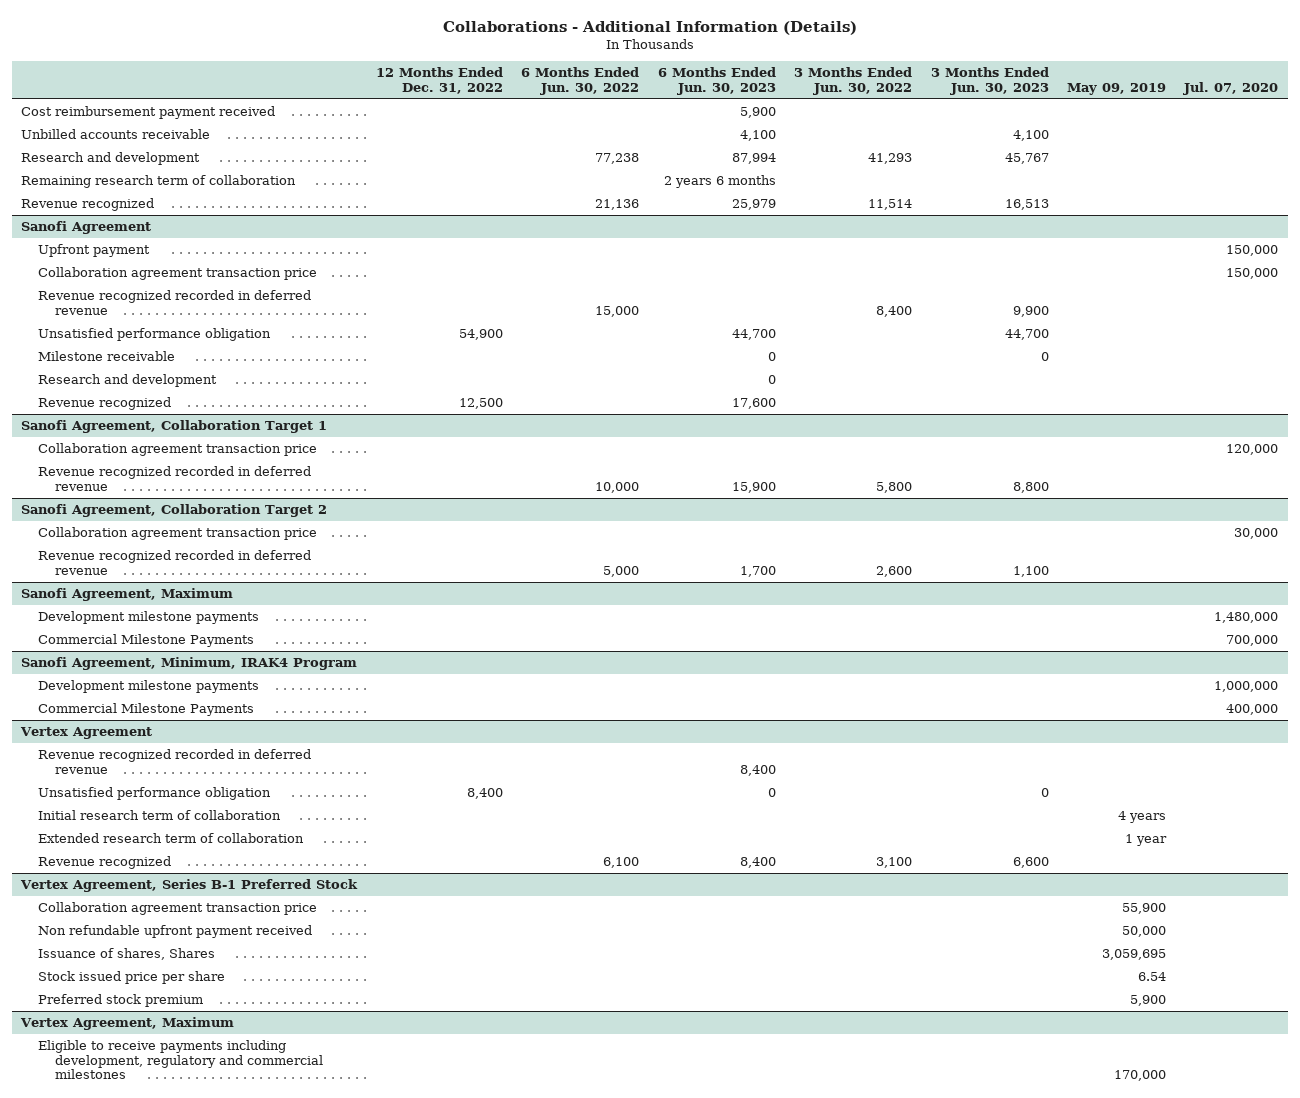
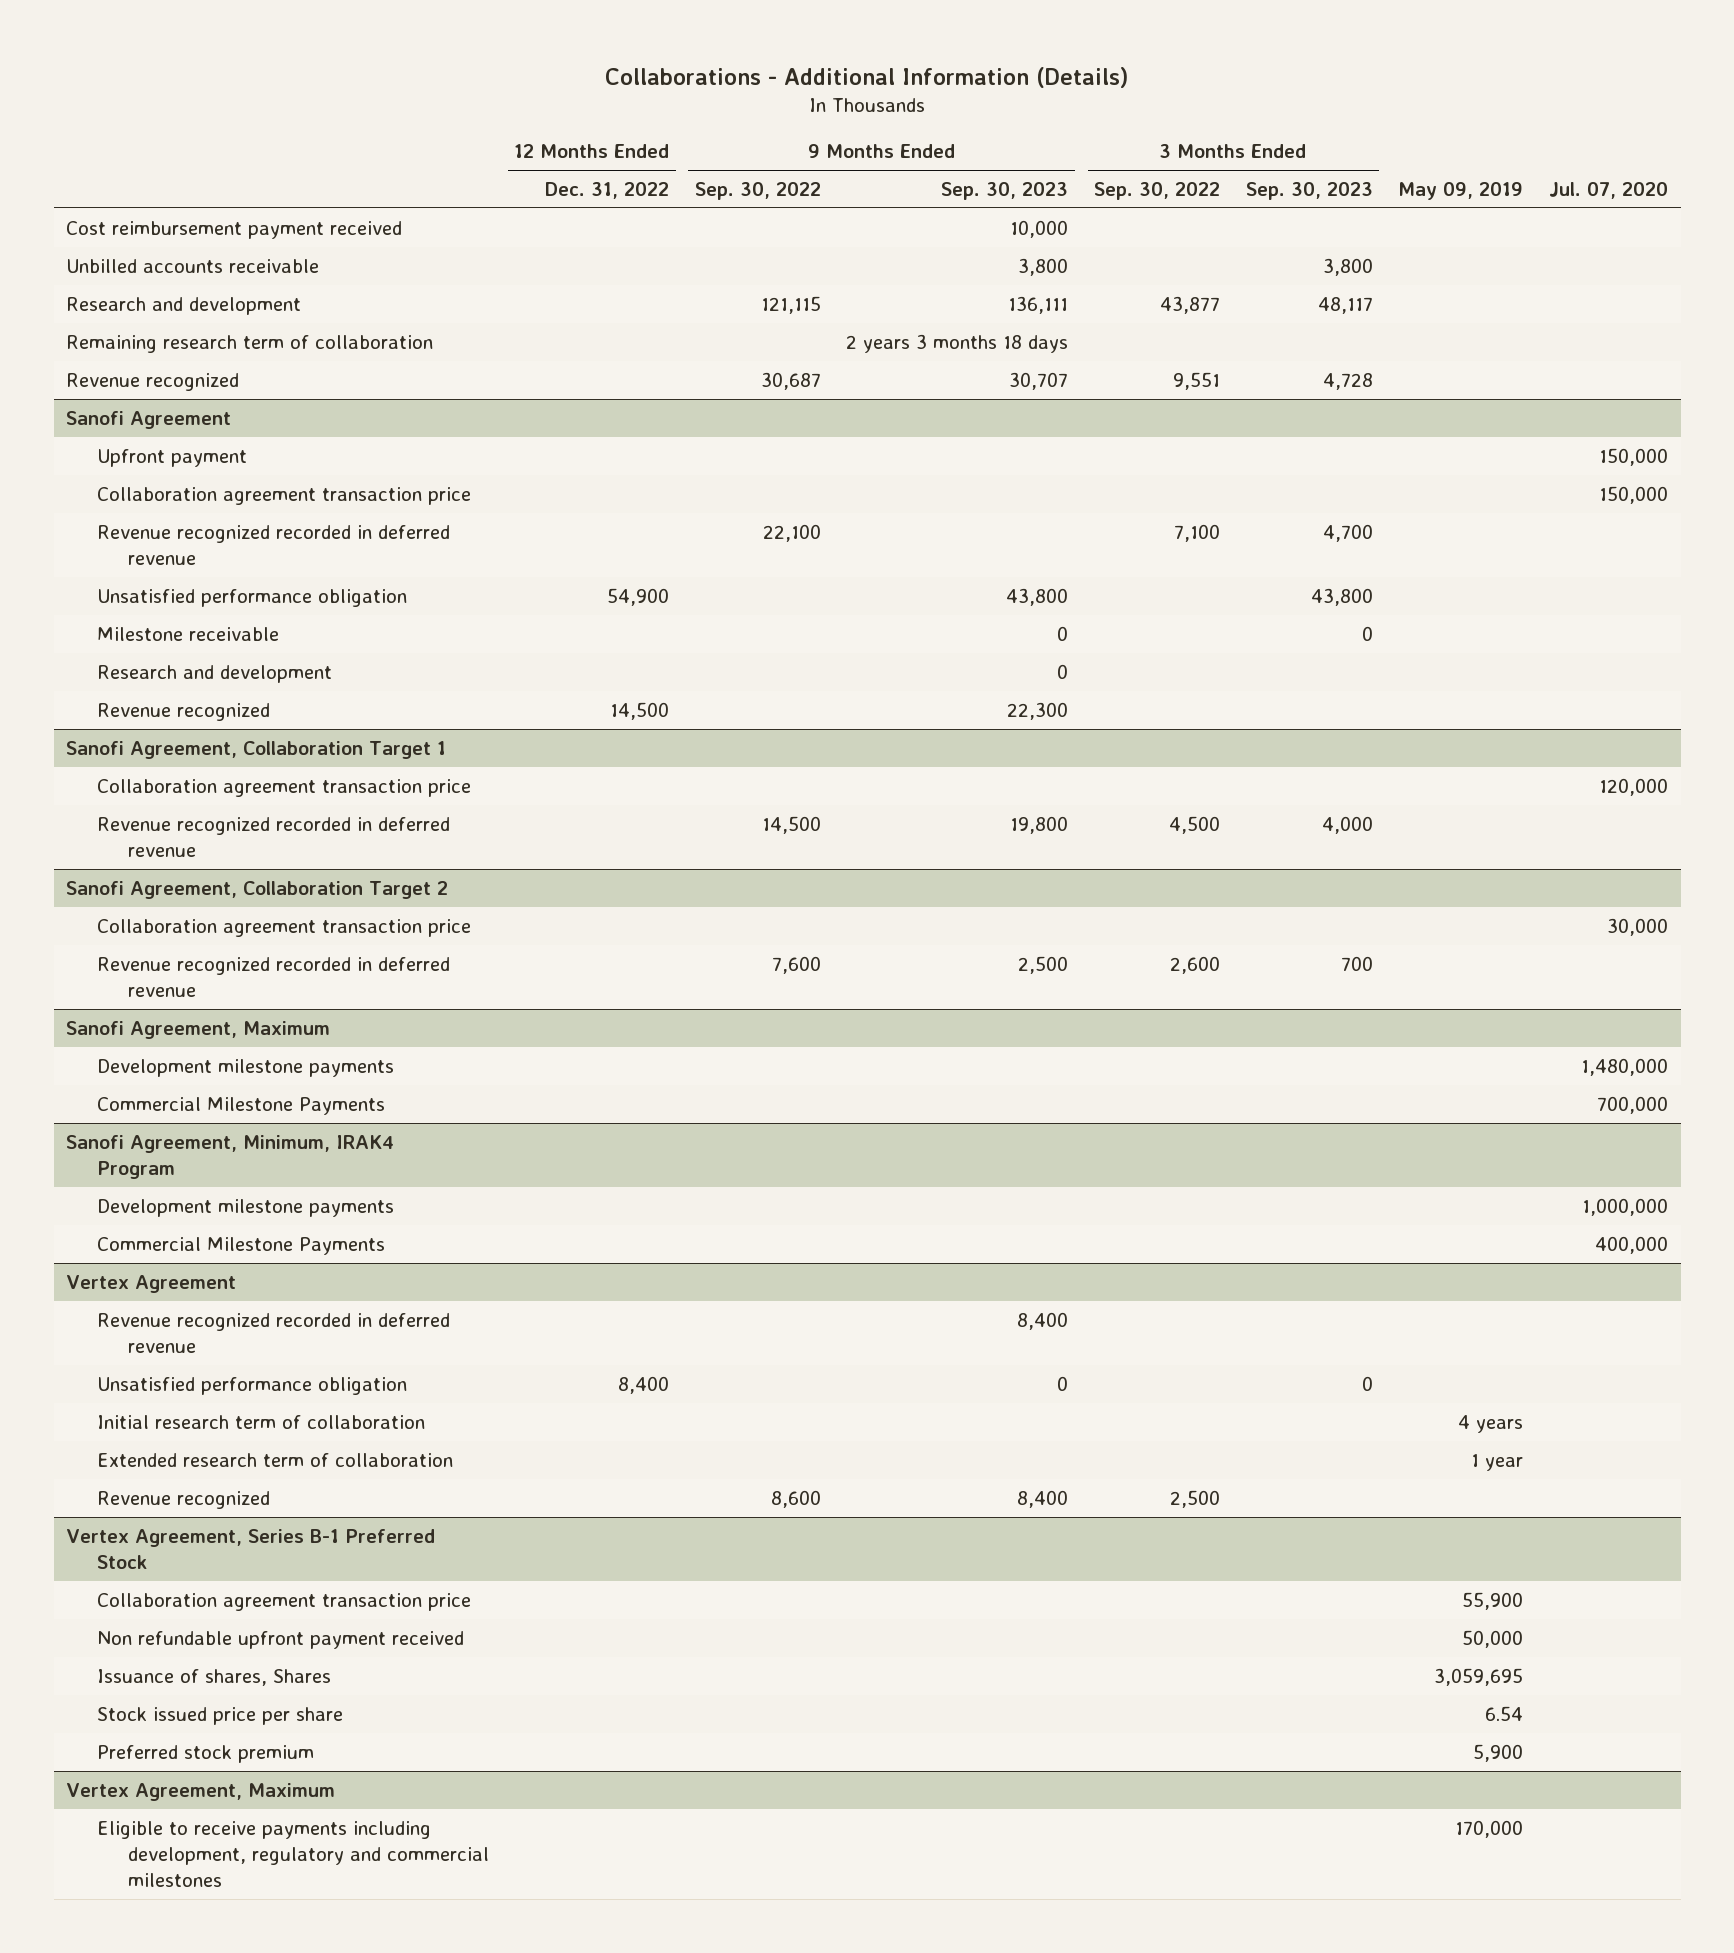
- | 12 Months Ended Dec. 31, 2022 | 6 Months Ended Jun. 30, 2022 | 6 Months Ended Jun. 30, 2023 | 3 Months Ended Jun. 30, 2022 | 3 Months Ended Jun. 30, 2023 | May 09, 2019 | Jul. 07, 2020
+ | 12 Months Ended Dec. 31, 2022 | 9 Months Ended Sep. 30, 2022 | 9 Months Ended Sep. 30, 2023 | 3 Months Ended Sep. 30, 2022 | 3 Months Ended Sep. 30, 2023 | May 09, 2019 | Jul. 07, 2020
@ Sanofi Agreement
- Revenue recognized | 12,500 | | 17,600 | | | |
+ Revenue recognized | 14,500 | | 22,300 | | | |

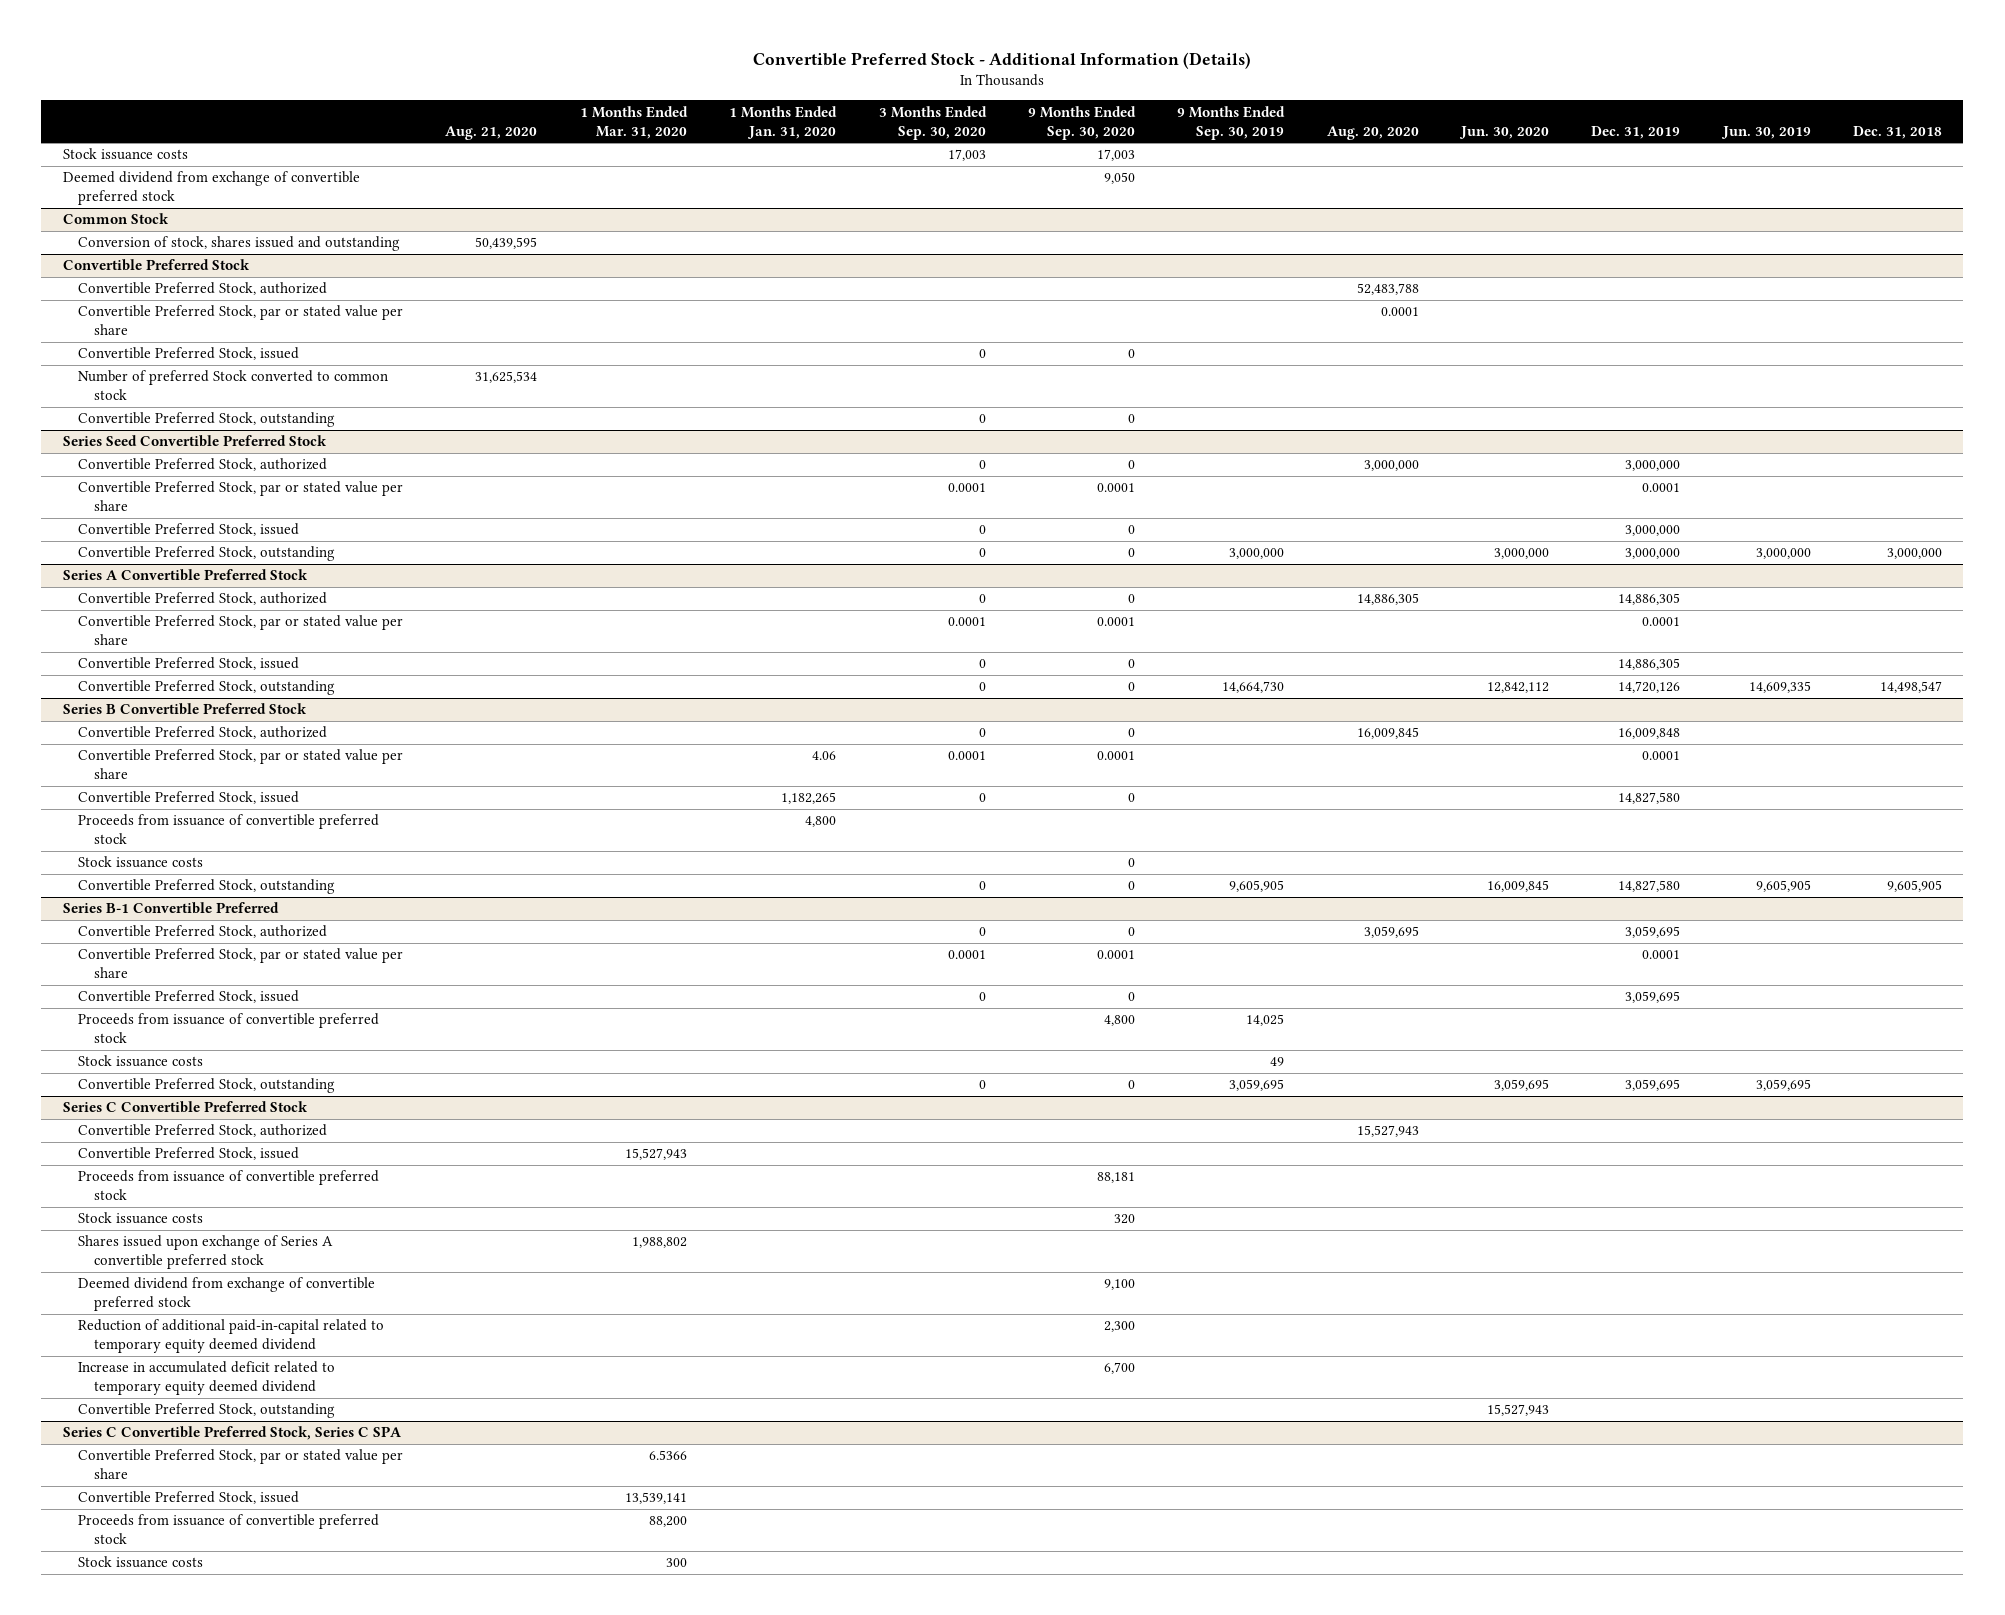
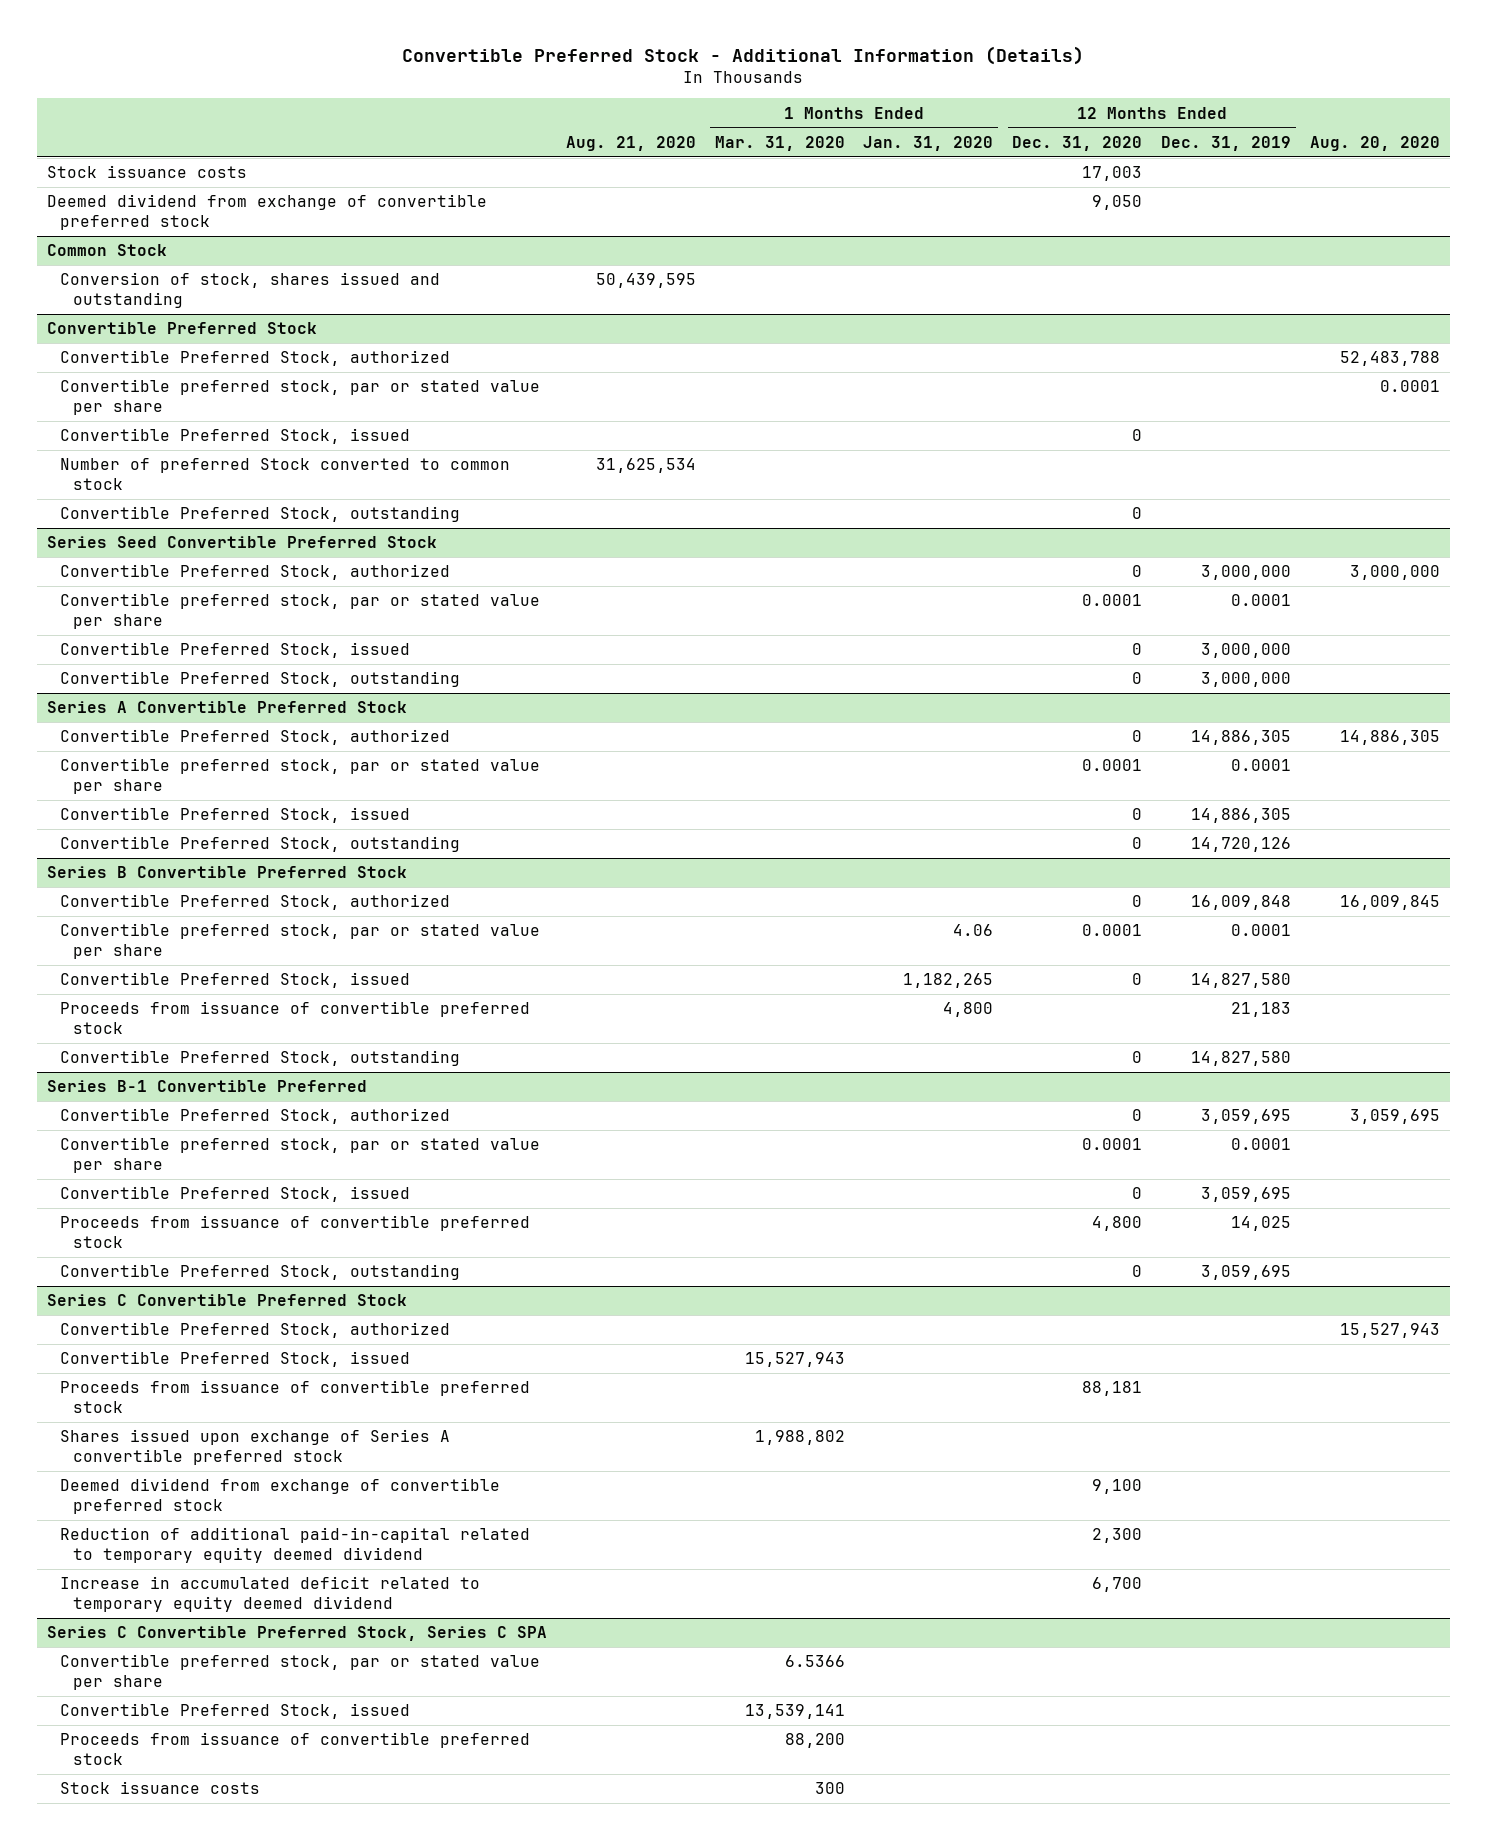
- | Aug. 21, 2020 | 1 Months Ended Mar. 31, 2020 | 1 Months Ended Jan. 31, 2020 | 3 Months Ended Sep. 30, 2020 | 9 Months Ended Sep. 30, 2020 | 9 Months Ended Sep. 30, 2019 | Aug. 20, 2020 | Jun. 30, 2020 | Dec. 31, 2019 | Jun. 30, 2019 | Dec. 31, 2018
+ | Aug. 21, 2020 | 1 Months Ended Mar. 31, 2020 | 1 Months Ended Jan. 31, 2020 | 12 Months Ended Dec. 31, 2020 | 12 Months Ended Dec. 31, 2019 | Aug. 20, 2020
@ Convertible Preferred Stock
- Convertible Preferred Stock, par or stated value per share | | | | | | | 0.0001 | | | |
+ Convertible preferred stock, par or stated value per share | | | | | | 0.0001
@ Series Seed Convertible Preferred Stock
- Convertible Preferred Stock, par or stated value per share | | | | 0.0001 | 0.0001 | | | | 0.0001 | |
+ Convertible preferred stock, par or stated value per share | | | | 0.0001 | 0.0001 |
@ Series A Convertible Preferred Stock
- Convertible Preferred Stock, par or stated value per share | | | | 0.0001 | 0.0001 | | | | 0.0001 | |
+ Convertible preferred stock, par or stated value per share | | | | 0.0001 | 0.0001 |
@ Series B Convertible Preferred Stock
- Convertible Preferred Stock, par or stated value per share | | | 4.06 | 0.0001 | 0.0001 | | | | 0.0001 | |
+ Convertible preferred stock, par or stated value per share | | | 4.06 | 0.0001 | 0.0001 |
- Stock issuance costs | | | | | 0 | | | | | |
@ Series B-1 Convertible Preferred
- Convertible Preferred Stock, par or stated value per share | | | | 0.0001 | 0.0001 | | | | 0.0001 | |
+ Convertible preferred stock, par or stated value per share | | | | 0.0001 | 0.0001 |
- Stock issuance costs | | | | | | 49 | | | | |
@ Series C Convertible Preferred Stock
- Stock issuance costs | | | | | 320 | | | | | |
- Convertible Preferred Stock, outstanding | | | | | | | | 15,527,943 | | |
@ Series C Convertible Preferred Stock, Series C SPA
- Convertible Preferred Stock, par or stated value per share | | 6.5366 | | | | | | | | |
+ Convertible preferred stock, par or stated value per share | | 6.5366 | | | |

